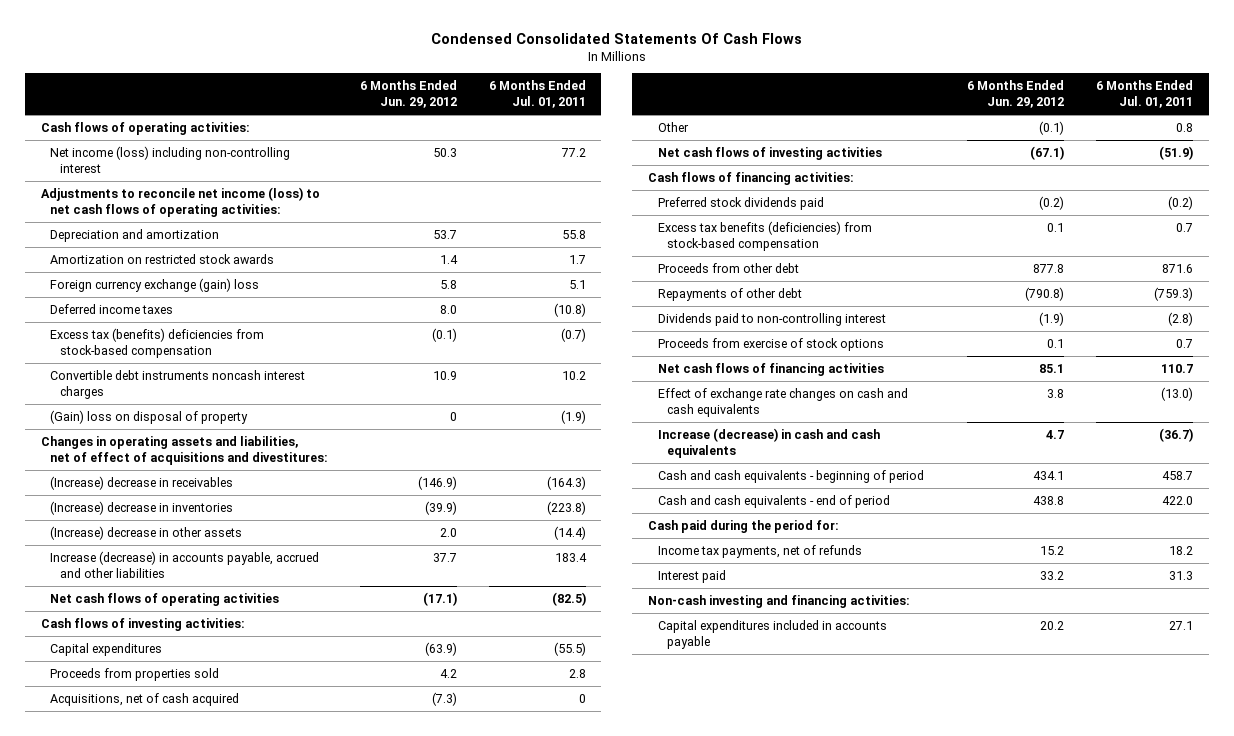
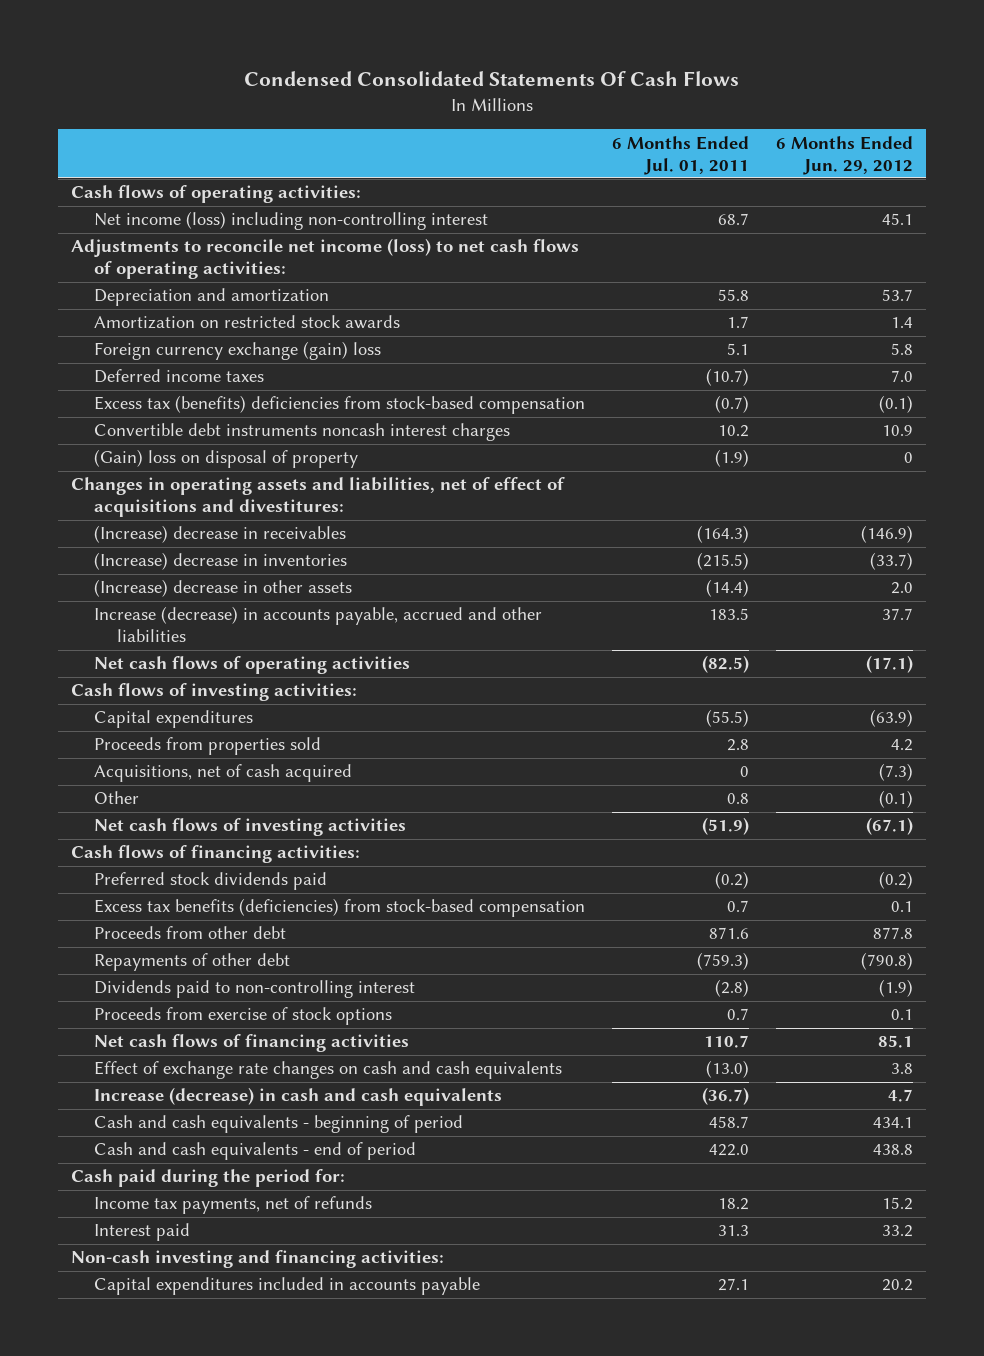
- | 6 Months Ended Jun. 29, 2012 | 6 Months Ended Jul. 01, 2011
+ | 6 Months Ended Jul. 01, 2011 | 6 Months Ended Jun. 29, 2012
- Net income (loss) including non-controlling interest | 50.3 | 77.2
+ Net income (loss) including non-controlling interest | 68.7 | 45.1
- Deferred income taxes | 8.0 | (10.8)
+ Deferred income taxes | (10.7) | 7.0
- (Increase) decrease in inventories | (39.9) | (223.8)
+ (Increase) decrease in inventories | (215.5) | (33.7)
- Increase (decrease) in accounts payable, accrued and other liabilities | 37.7 | 183.4
+ Increase (decrease) in accounts payable, accrued and other liabilities | 183.5 | 37.7

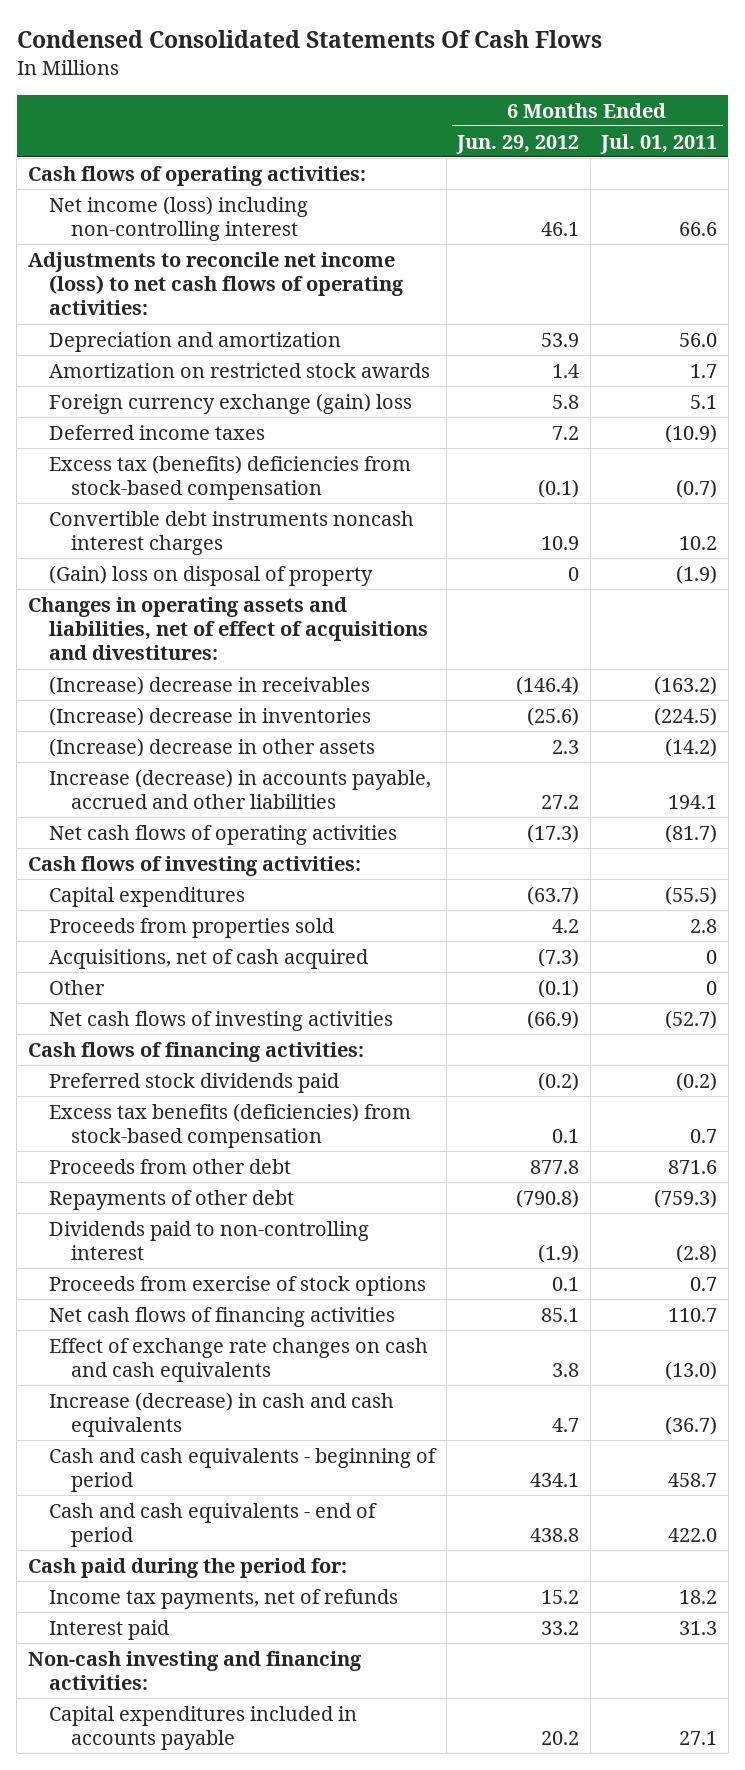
- | 6 Months Ended Jul. 01, 2011 | 6 Months Ended Jun. 29, 2012
+ | 6 Months Ended Jun. 29, 2012 | 6 Months Ended Jul. 01, 2011
- Net income (loss) including non-controlling interest | 68.7 | 45.1
+ Net income (loss) including non-controlling interest | 46.1 | 66.6
- Depreciation and amortization | 55.8 | 53.7
+ Depreciation and amortization | 53.9 | 56.0
- Deferred income taxes | (10.7) | 7.0
+ Deferred income taxes | 7.2 | (10.9)
- (Increase) decrease in receivables | (164.3) | (146.9)
- (Increase) decrease in inventories | (215.5) | (33.7)
- (Increase) decrease in other assets | (14.4) | 2.0
- Increase (decrease) in accounts payable, accrued and other liabilities | 183.5 | 37.7
- Net cash flows of operating activities | (82.5) | (17.1)
+ (Increase) decrease in receivables | (146.4) | (163.2)
+ (Increase) decrease in inventories | (25.6) | (224.5)
+ (Increase) decrease in other assets | 2.3 | (14.2)
+ Increase (decrease) in accounts payable, accrued and other liabilities | 27.2 | 194.1
+ Net cash flows of operating activities | (17.3) | (81.7)
- Capital expenditures | (55.5) | (63.9)
+ Capital expenditures | (63.7) | (55.5)
- Other | 0.8 | (0.1)
- Net cash flows of investing activities | (51.9) | (67.1)
+ Other | (0.1) | 0
+ Net cash flows of investing activities | (66.9) | (52.7)

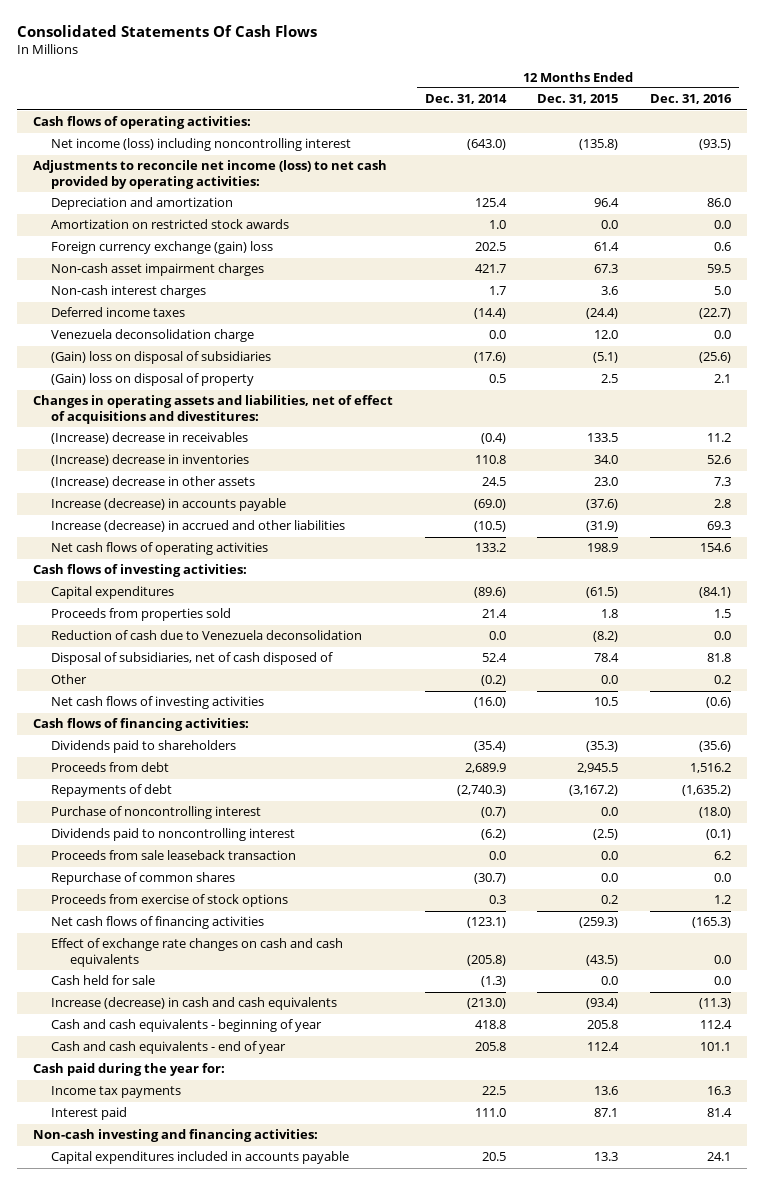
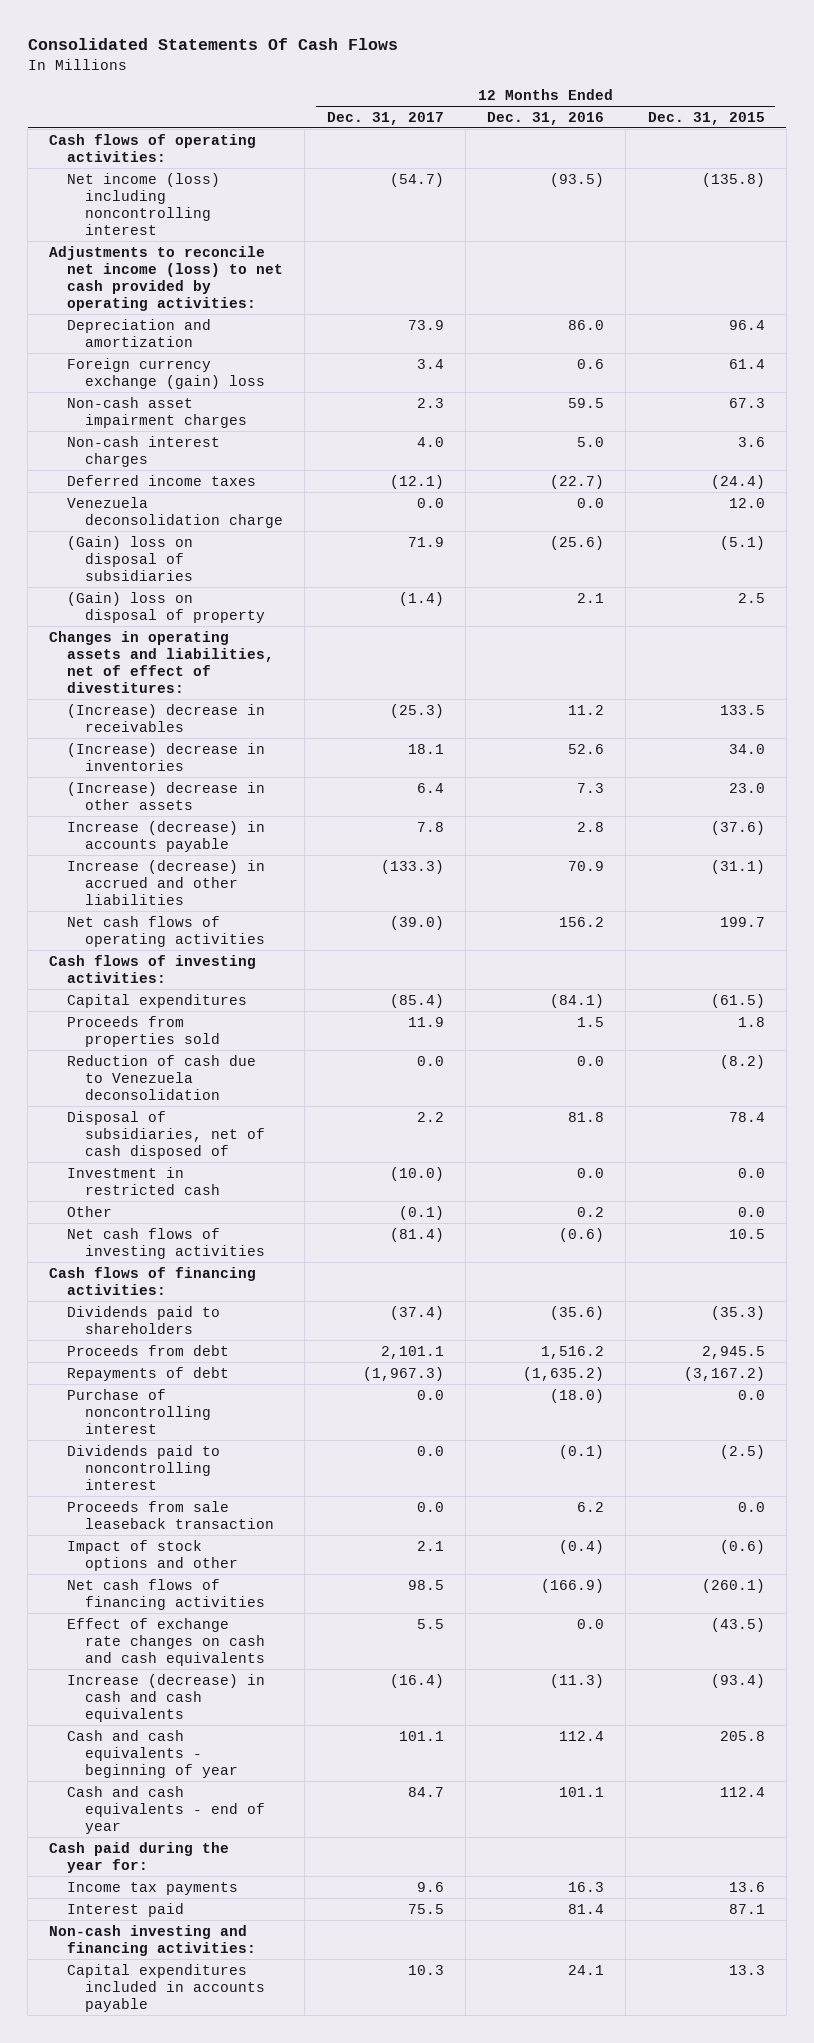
- | 12 Months Ended Dec. 31, 2014 | 12 Months Ended Dec. 31, 2015 | 12 Months Ended Dec. 31, 2016
+ | 12 Months Ended Dec. 31, 2017 | 12 Months Ended Dec. 31, 2016 | 12 Months Ended Dec. 31, 2015
- Amortization on restricted stock awards | 1.0 | 0.0 | 0.0
- Changes in operating assets and liabilities, net of effect of acquisitions and divestitures:
+ Changes in operating assets and liabilities, net of effect of divestitures:
- Increase (decrease) in accrued and other liabilities | (10.5) | (31.9) | 69.3
- Net cash flows of operating activities | 133.2 | 198.9 | 154.6
+ Increase (decrease) in accrued and other liabilities | (133.3) | 70.9 | (31.1)
+ Net cash flows of operating activities | (39.0) | 156.2 | 199.7
+ Investment in restricted cash | (10.0) | 0.0 | 0.0
- Repurchase of common shares | (30.7) | 0.0 | 0.0
- Proceeds from exercise of stock options | 0.3 | 0.2 | 1.2
- Net cash flows of financing activities | (123.1) | (259.3) | (165.3)
+ Impact of stock options and other | 2.1 | (0.4) | (0.6)
+ Net cash flows of financing activities | 98.5 | (166.9) | (260.1)
- Cash held for sale | (1.3) | 0.0 | 0.0

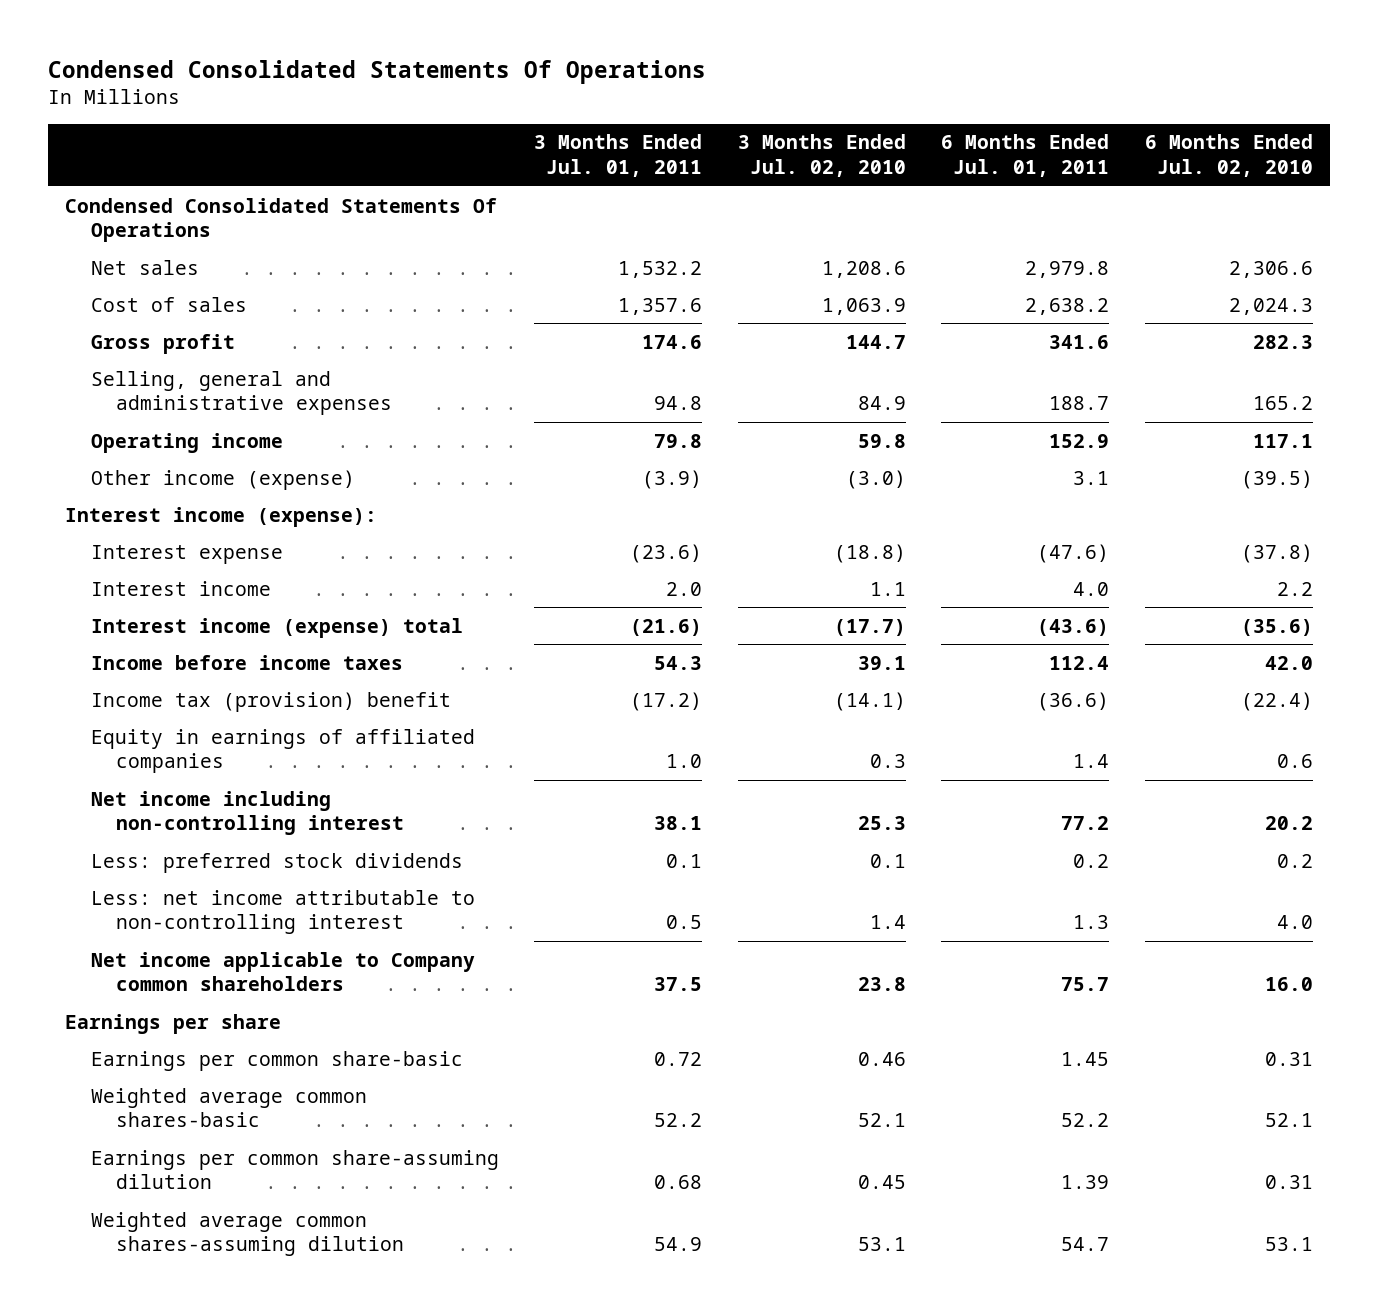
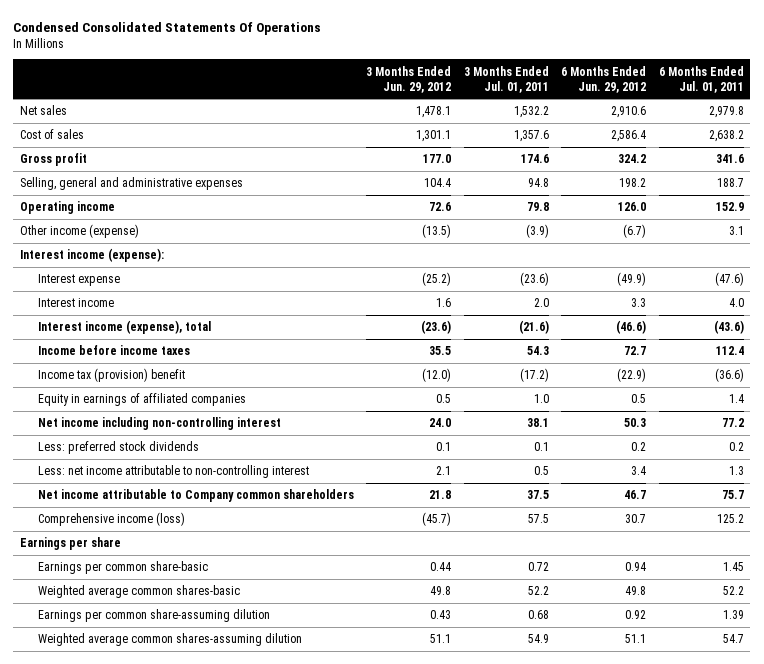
- | 3 Months Ended Jul. 01, 2011 | 3 Months Ended Jul. 02, 2010 | 6 Months Ended Jul. 01, 2011 | 6 Months Ended Jul. 02, 2010
+ | 3 Months Ended Jun. 29, 2012 | 3 Months Ended Jul. 01, 2011 | 6 Months Ended Jun. 29, 2012 | 6 Months Ended Jul. 01, 2011
- Condensed Consolidated Statements Of Operations
- Interest income (expense) total | (21.6) | (17.7) | (43.6) | (35.6)
+ Interest income (expense), total | (23.6) | (21.6) | (46.6) | (43.6)
- Net income applicable to Company common shareholders | 37.5 | 23.8 | 75.7 | 16.0
+ Net income attributable to Company common shareholders | 21.8 | 37.5 | 46.7 | 75.7
+ Comprehensive income (loss) | (45.7) | 57.5 | 30.7 | 125.2

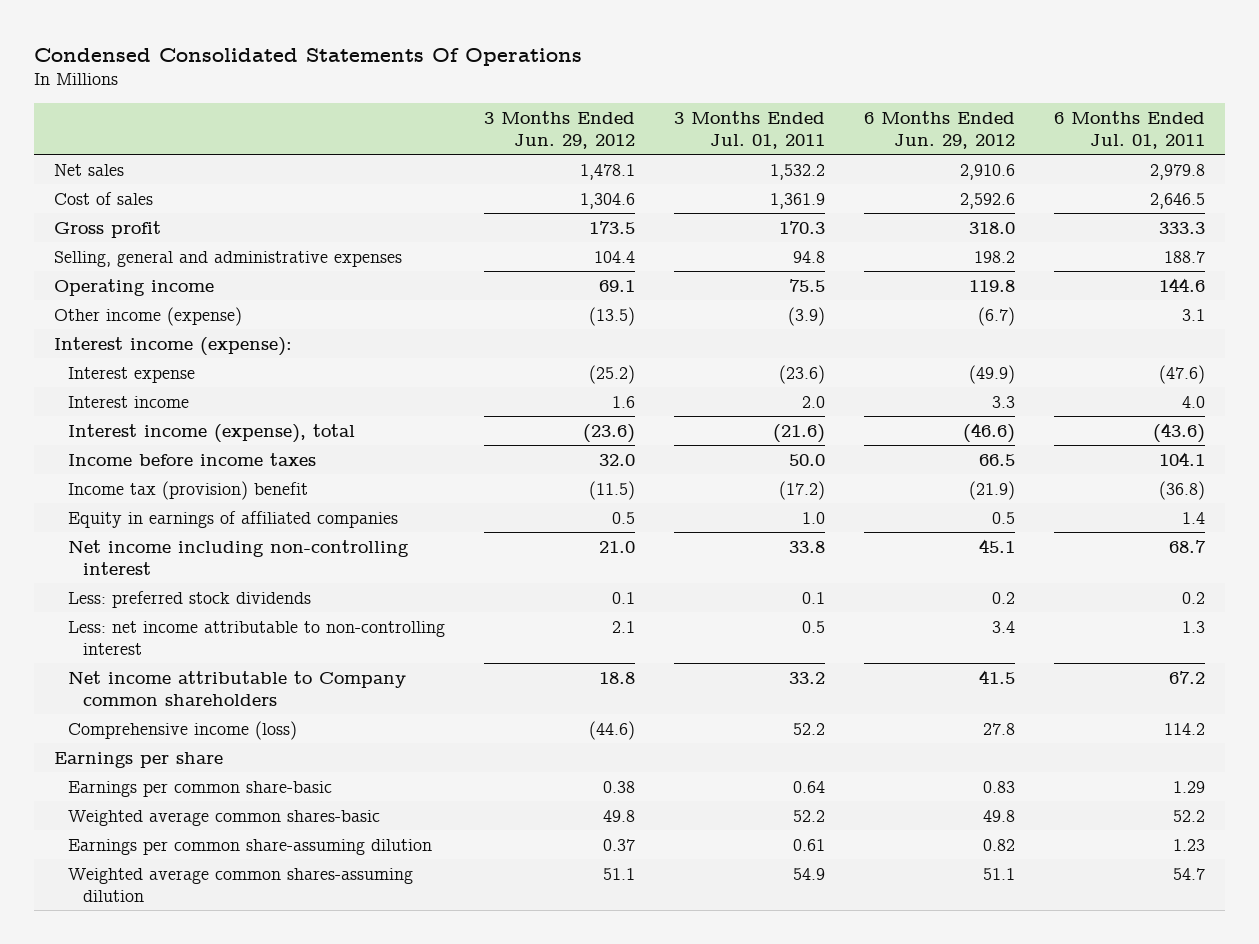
- Cost of sales | 1,301.1 | 1,357.6 | 2,586.4 | 2,638.2
- Gross profit | 177.0 | 174.6 | 324.2 | 341.6
+ Cost of sales | 1,304.6 | 1,361.9 | 2,592.6 | 2,646.5
+ Gross profit | 173.5 | 170.3 | 318.0 | 333.3
- Operating income | 72.6 | 79.8 | 126.0 | 152.9
+ Operating income | 69.1 | 75.5 | 119.8 | 144.6
- Income before income taxes | 35.5 | 54.3 | 72.7 | 112.4
- Income tax (provision) benefit | (12.0) | (17.2) | (22.9) | (36.6)
+ Income before income taxes | 32.0 | 50.0 | 66.5 | 104.1
+ Income tax (provision) benefit | (11.5) | (17.2) | (21.9) | (36.8)
- Net income including non-controlling interest | 24.0 | 38.1 | 50.3 | 77.2
+ Net income including non-controlling interest | 21.0 | 33.8 | 45.1 | 68.7
- Net income attributable to Company common shareholders | 21.8 | 37.5 | 46.7 | 75.7
- Comprehensive income (loss) | (45.7) | 57.5 | 30.7 | 125.2
+ Net income attributable to Company common shareholders | 18.8 | 33.2 | 41.5 | 67.2
+ Comprehensive income (loss) | (44.6) | 52.2 | 27.8 | 114.2
- Earnings per common share-basic | 0.44 | 0.72 | 0.94 | 1.45
+ Earnings per common share-basic | 0.38 | 0.64 | 0.83 | 1.29
- Earnings per common share-assuming dilution | 0.43 | 0.68 | 0.92 | 1.39
+ Earnings per common share-assuming dilution | 0.37 | 0.61 | 0.82 | 1.23

